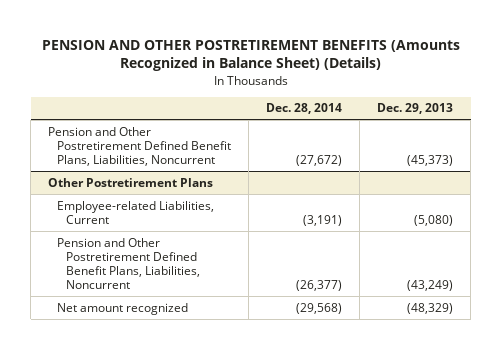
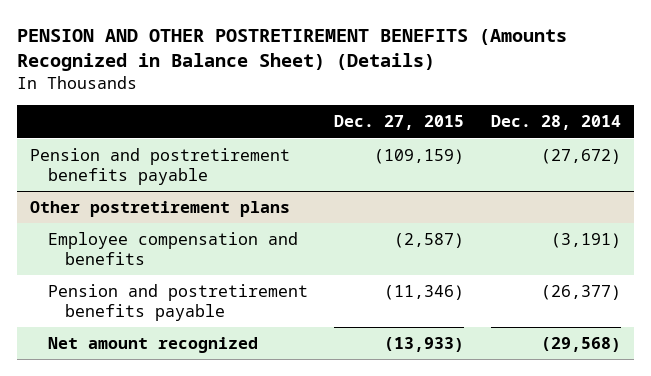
- | Dec. 28, 2014 | Dec. 29, 2013
+ | Dec. 27, 2015 | Dec. 28, 2014
- Pension and Other Postretirement Defined Benefit Plans, Liabilities, Noncurrent | (27,672) | (45,373)
- Other Postretirement Plans
- Employee-related Liabilities, Current | (3,191) | (5,080)
- Pension and Other Postretirement Defined Benefit Plans, Liabilities, Noncurrent | (26,377) | (43,249)
+ Pension and postretirement benefits payable | (109,159) | (27,672)
+ Other postretirement plans
+ Employee compensation and benefits | (2,587) | (3,191)
+ Pension and postretirement benefits payable | (11,346) | (26,377)

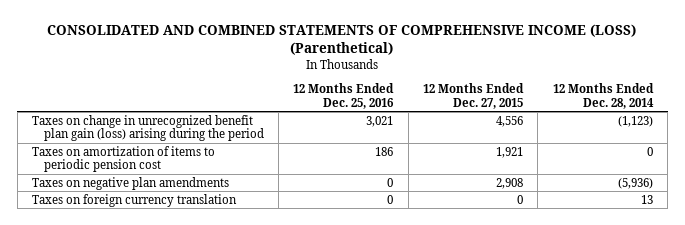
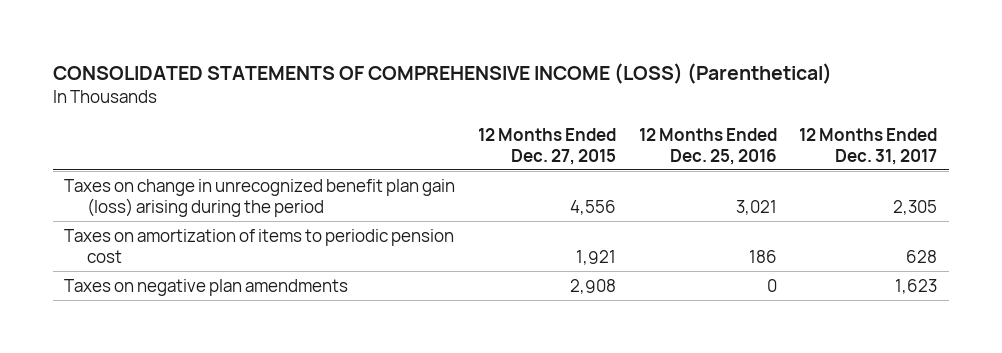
- CONSOLIDATED AND COMBINED STATEMENTS OF COMPREHENSIVE INCOME (LOSS) (Parenthetical)
+ CONSOLIDATED STATEMENTS OF COMPREHENSIVE INCOME (LOSS) (Parenthetical)
- | 12 Months Ended Dec. 25, 2016 | 12 Months Ended Dec. 27, 2015 | 12 Months Ended Dec. 28, 2014
+ | 12 Months Ended Dec. 27, 2015 | 12 Months Ended Dec. 25, 2016 | 12 Months Ended Dec. 31, 2017
- Taxes on foreign currency translation | 0 | 0 | 13

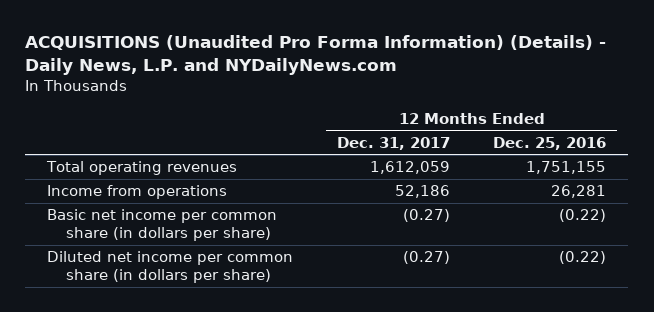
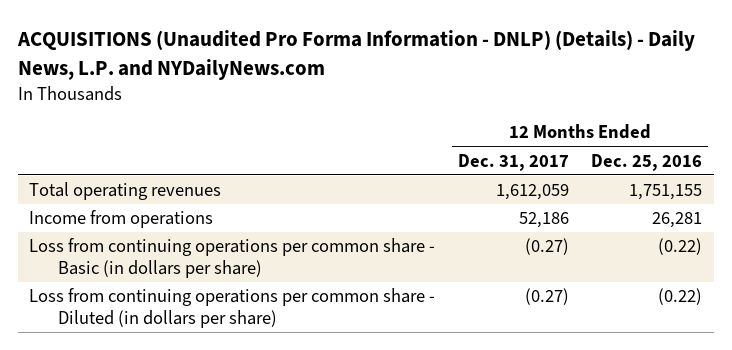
- ACQUISITIONS (Unaudited Pro Forma Information) (Details) - Daily News, L.P. and NYDailyNews.com
+ ACQUISITIONS (Unaudited Pro Forma Information - DNLP) (Details) - Daily News, L.P. and NYDailyNews.com
- Basic net income per common share (in dollars per share) | (0.27) | (0.22)
- Diluted net income per common share (in dollars per share) | (0.27) | (0.22)
+ Loss from continuing operations per common share - Basic (in dollars per share) | (0.27) | (0.22)
+ Loss from continuing operations per common share - Diluted (in dollars per share) | (0.27) | (0.22)

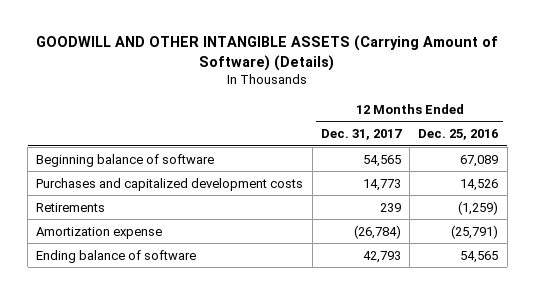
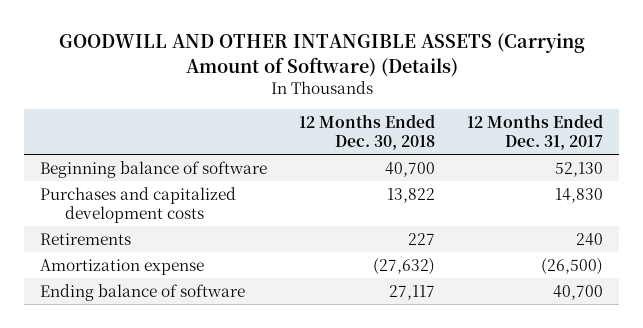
- | 12 Months Ended Dec. 31, 2017 | 12 Months Ended Dec. 25, 2016
+ | 12 Months Ended Dec. 30, 2018 | 12 Months Ended Dec. 31, 2017
- Beginning balance of software | 54,565 | 67,089
- Purchases and capitalized development costs | 14,773 | 14,526
- Retirements | 239 | (1,259)
- Amortization expense | (26,784) | (25,791)
- Ending balance of software | 42,793 | 54,565
+ Beginning balance of software | 40,700 | 52,130
+ Purchases and capitalized development costs | 13,822 | 14,830
+ Retirements | 227 | 240
+ Amortization expense | (27,632) | (26,500)
+ Ending balance of software | 27,117 | 40,700

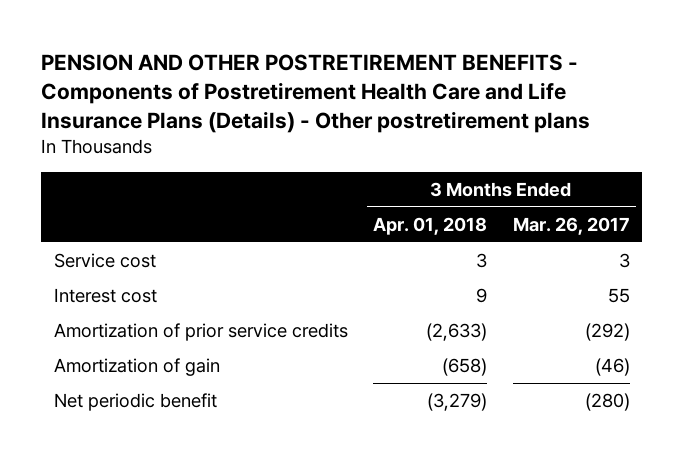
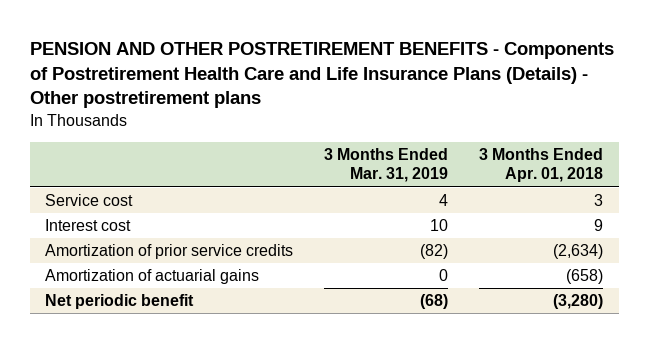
- | 3 Months Ended Apr. 01, 2018 | 3 Months Ended Mar. 26, 2017
+ | 3 Months Ended Mar. 31, 2019 | 3 Months Ended Apr. 01, 2018
- Amortization of prior service credits | (2,633) | (292)
- Amortization of gain | (658) | (46)
- Net periodic benefit | (3,279) | (280)
+ Amortization of prior service credits | (82) | (2,634)
+ Amortization of actuarial gains | 0 | (658)
+ Net periodic benefit | (68) | (3,280)

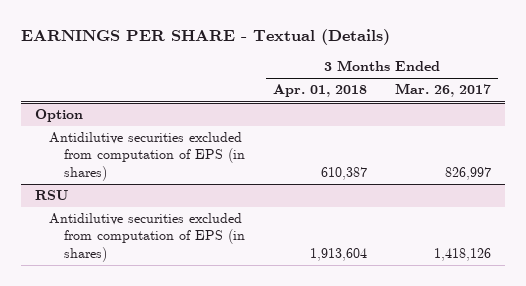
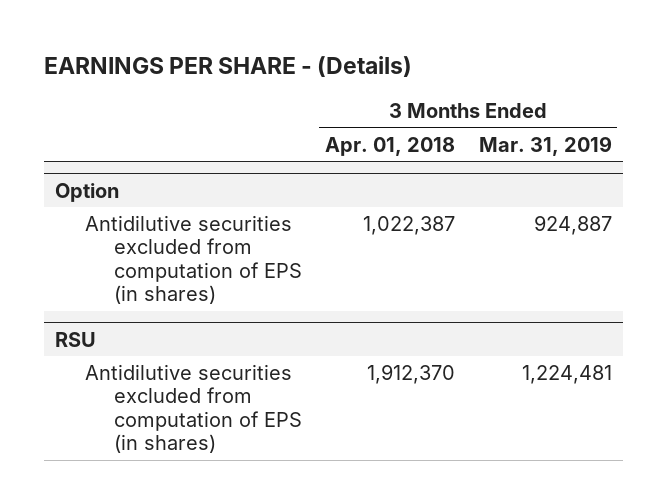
- EARNINGS PER SHARE - Textual (Details)
+ EARNINGS PER SHARE - (Details)
- | 3 Months Ended Apr. 01, 2018 | 3 Months Ended Mar. 26, 2017
+ | 3 Months Ended Apr. 01, 2018 | 3 Months Ended Mar. 31, 2019
@ Option
- Antidilutive securities excluded from computation of EPS (in shares) | 610,387 | 826,997
+ Antidilutive securities excluded from computation of EPS (in shares) | 1,022,387 | 924,887
@ RSU
- Antidilutive securities excluded from computation of EPS (in shares) | 1,913,604 | 1,418,126
+ Antidilutive securities excluded from computation of EPS (in shares) | 1,912,370 | 1,224,481

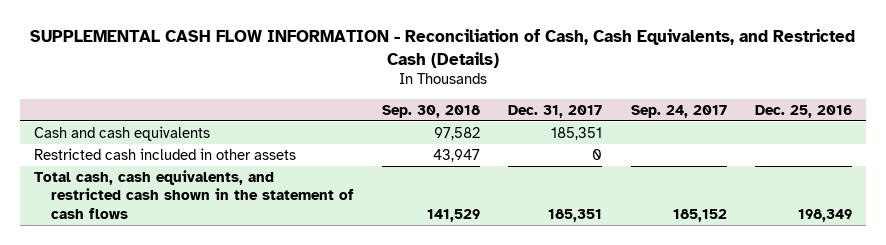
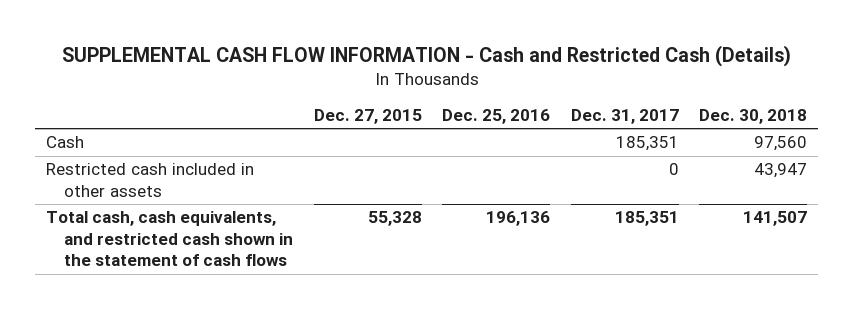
- SUPPLEMENTAL CASH FLOW INFORMATION - Reconciliation of Cash, Cash Equivalents, and Restricted Cash (Details)
+ SUPPLEMENTAL CASH FLOW INFORMATION - Cash and Restricted Cash (Details)
- | Sep. 30, 2018 | Dec. 31, 2017 | Sep. 24, 2017 | Dec. 25, 2016
+ | Dec. 27, 2015 | Dec. 25, 2016 | Dec. 31, 2017 | Dec. 30, 2018
- Cash and cash equivalents | 97,582 | 185,351 | |
+ Cash | | | 185,351 | 97,560
- Total cash, cash equivalents, and restricted cash shown in the statement of cash flows | 141,529 | 185,351 | 185,152 | 198,349
+ Total cash, cash equivalents, and restricted cash shown in the statement of cash flows | 55,328 | 196,136 | 185,351 | 141,507

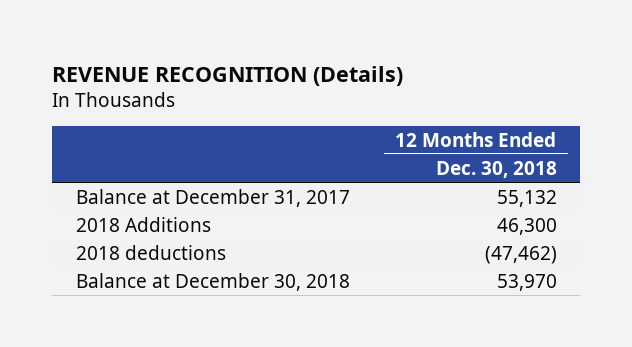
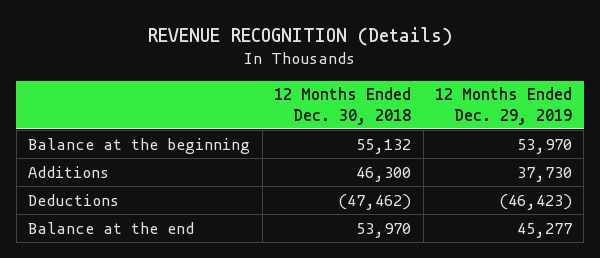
- | 12 Months Ended Dec. 30, 2018
+ | 12 Months Ended Dec. 30, 2018 | 12 Months Ended Dec. 29, 2019
- Balance at December 31, 2017 | 55,132
- 2018 Additions | 46,300
- 2018 deductions | (47,462)
- Balance at December 30, 2018 | 53,970
+ Balance at the beginning | 55,132 | 53,970
+ Additions | 46,300 | 37,730
+ Deductions | (47,462) | (46,423)
+ Balance at the end | 53,970 | 45,277

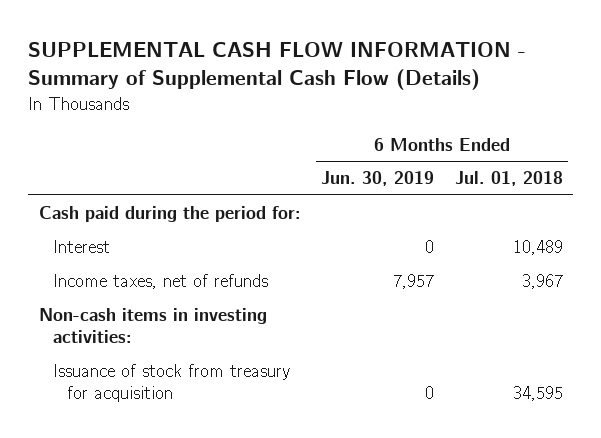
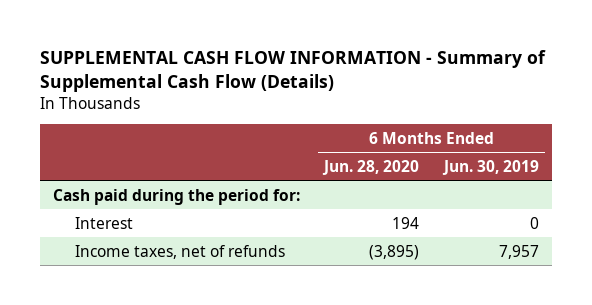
- | 6 Months Ended Jun. 30, 2019 | 6 Months Ended Jul. 01, 2018
+ | 6 Months Ended Jun. 28, 2020 | 6 Months Ended Jun. 30, 2019
- Non-cash items in investing activities:
- Issuance of stock from treasury for acquisition | 0 | 34,595

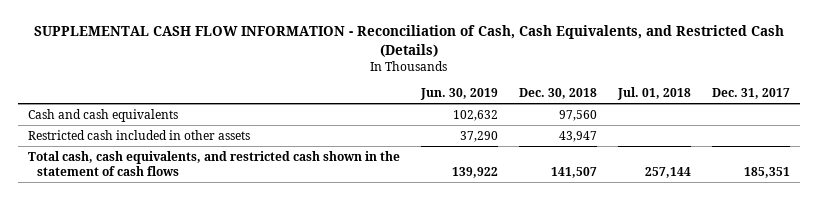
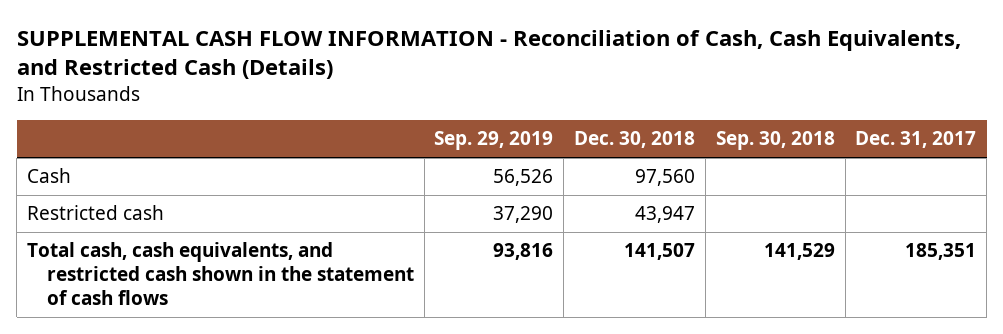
- | Jun. 30, 2019 | Dec. 30, 2018 | Jul. 01, 2018 | Dec. 31, 2017
+ | Sep. 29, 2019 | Dec. 30, 2018 | Sep. 30, 2018 | Dec. 31, 2017
- Cash and cash equivalents | 102,632 | 97,560 | |
- Restricted cash included in other assets | 37,290 | 43,947 | |
+ Cash | 56,526 | 97,560 | |
+ Restricted cash | 37,290 | 43,947 | |

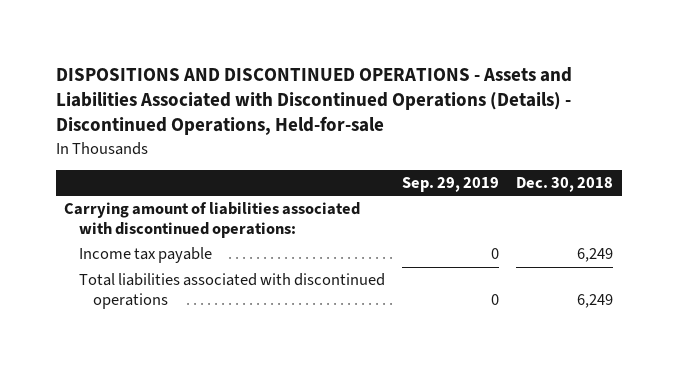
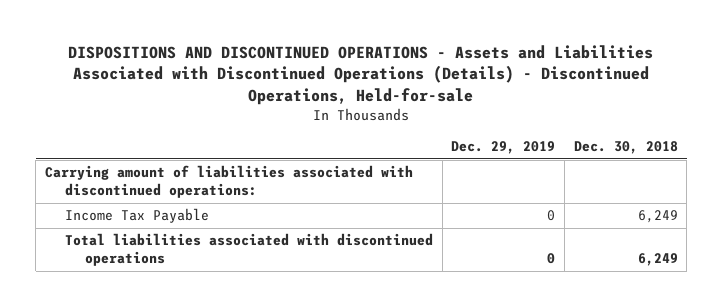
- | Sep. 29, 2019 | Dec. 30, 2018
+ | Dec. 29, 2019 | Dec. 30, 2018
- Income tax payable | 0 | 6,249
+ Income Tax Payable | 0 | 6,249

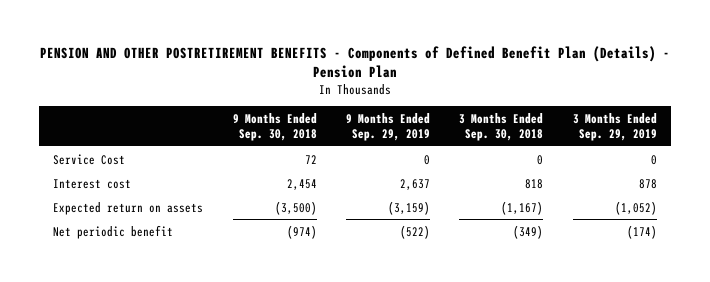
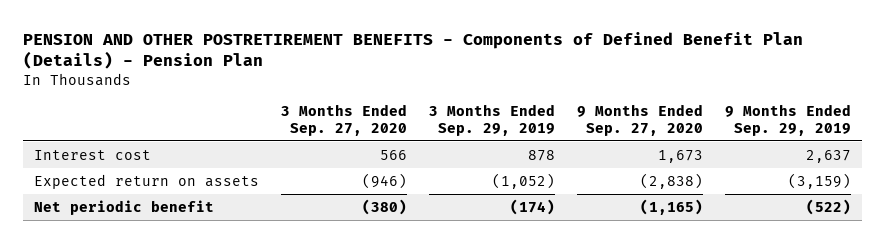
- | 9 Months Ended Sep. 30, 2018 | 9 Months Ended Sep. 29, 2019 | 3 Months Ended Sep. 30, 2018 | 3 Months Ended Sep. 29, 2019
+ | 3 Months Ended Sep. 27, 2020 | 3 Months Ended Sep. 29, 2019 | 9 Months Ended Sep. 27, 2020 | 9 Months Ended Sep. 29, 2019
- Service Cost | 72 | 0 | 0 | 0

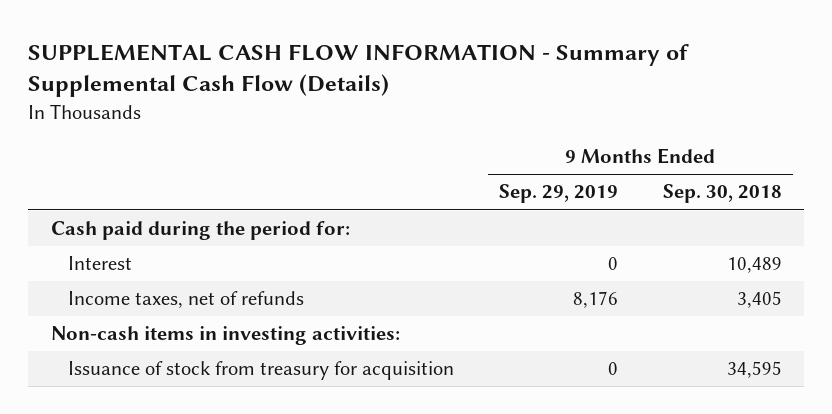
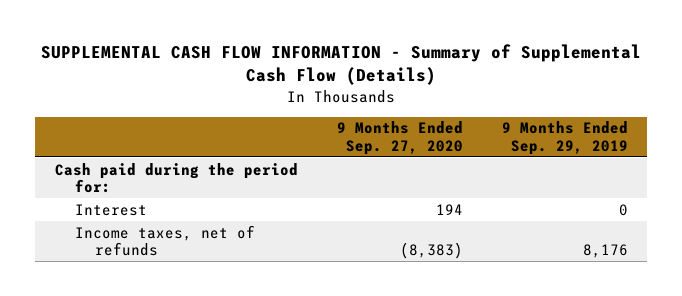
- | 9 Months Ended Sep. 29, 2019 | 9 Months Ended Sep. 30, 2018
+ | 9 Months Ended Sep. 27, 2020 | 9 Months Ended Sep. 29, 2019
- Non-cash items in investing activities:
- Issuance of stock from treasury for acquisition | 0 | 34,595

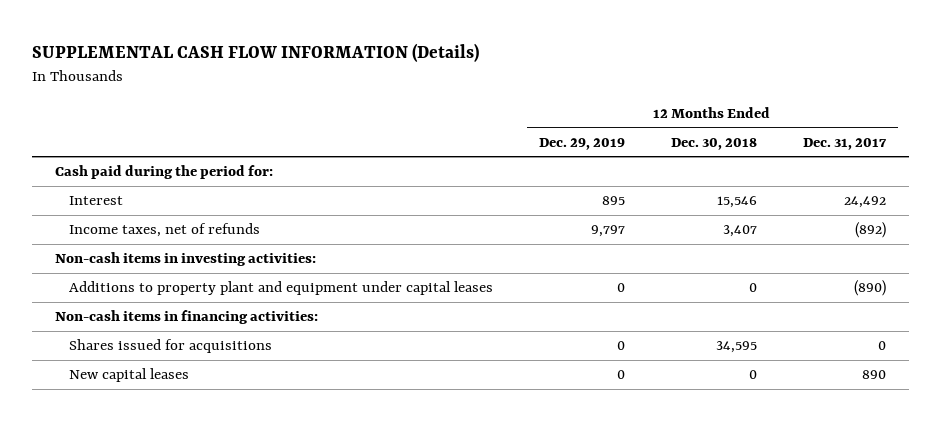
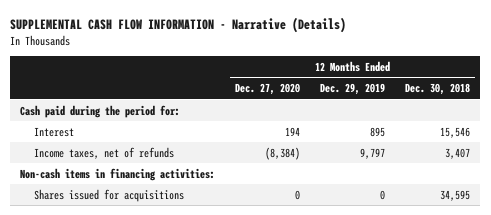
- SUPPLEMENTAL CASH FLOW INFORMATION (Details)
+ SUPPLEMENTAL CASH FLOW INFORMATION - Narrative (Details)
- | 12 Months Ended Dec. 29, 2019 | 12 Months Ended Dec. 30, 2018 | 12 Months Ended Dec. 31, 2017
+ | 12 Months Ended Dec. 27, 2020 | 12 Months Ended Dec. 29, 2019 | 12 Months Ended Dec. 30, 2018
- Non-cash items in investing activities:
- Additions to property plant and equipment under capital leases | 0 | 0 | (890)
- New capital leases | 0 | 0 | 890

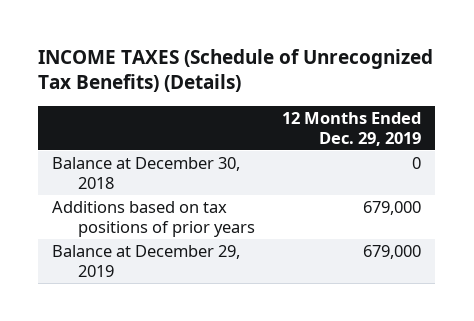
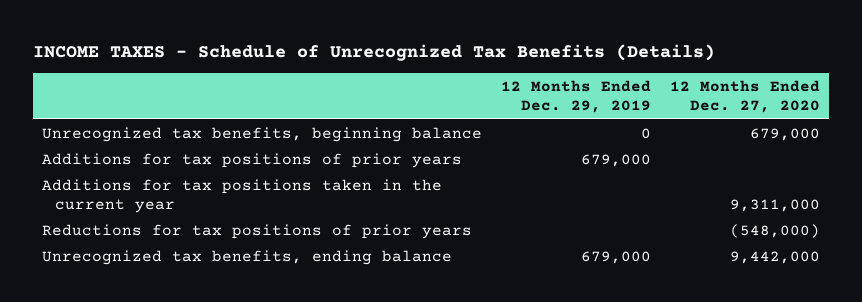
- INCOME TAXES (Schedule of Unrecognized Tax Benefits) (Details)
+ INCOME TAXES - Schedule of Unrecognized Tax Benefits (Details)
- | 12 Months Ended Dec. 29, 2019
+ | 12 Months Ended Dec. 29, 2019 | 12 Months Ended Dec. 27, 2020
- Balance at December 30, 2018 | 0
- Additions based on tax positions of prior years | 679,000
- Balance at December 29, 2019 | 679,000
+ Unrecognized tax benefits, beginning balance | 0 | 679,000
+ Additions for tax positions of prior years | 679,000 |
+ Additions for tax positions taken in the current year | | 9,311,000
+ Reductions for tax positions of prior years | | (548,000)
+ Unrecognized tax benefits, ending balance | 679,000 | 9,442,000

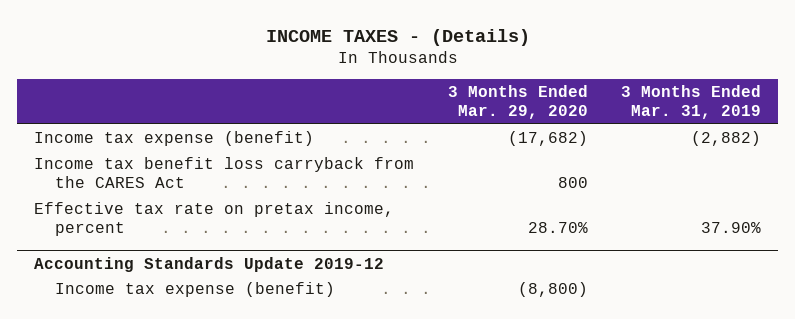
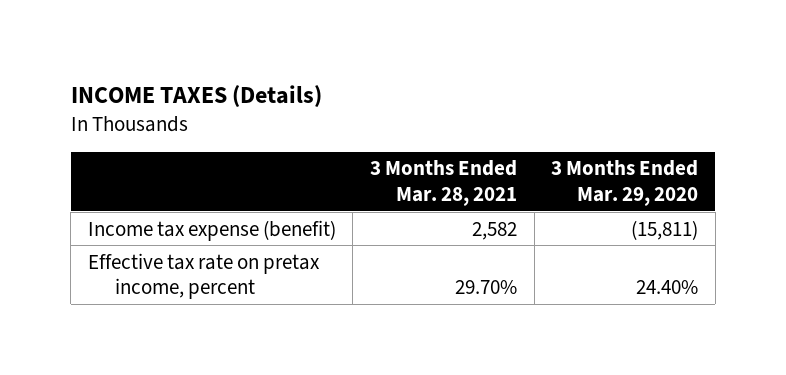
- INCOME TAXES - (Details)
+ INCOME TAXES (Details)
- | 3 Months Ended Mar. 29, 2020 | 3 Months Ended Mar. 31, 2019
+ | 3 Months Ended Mar. 28, 2021 | 3 Months Ended Mar. 29, 2020
- Income tax expense (benefit) | (17,682) | (2,882)
- Income tax benefit loss carryback from the CARES Act | 800 |
- Effective tax rate on pretax income, percent | 28.70% | 37.90%
- Accounting Standards Update 2019-12
- Income tax expense (benefit) | (8,800) |
+ Income tax expense (benefit) | 2,582 | (15,811)
+ Effective tax rate on pretax income, percent | 29.70% | 24.40%

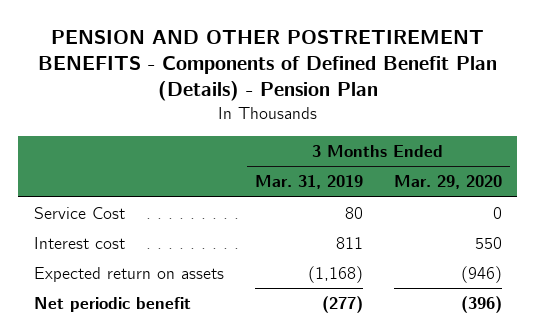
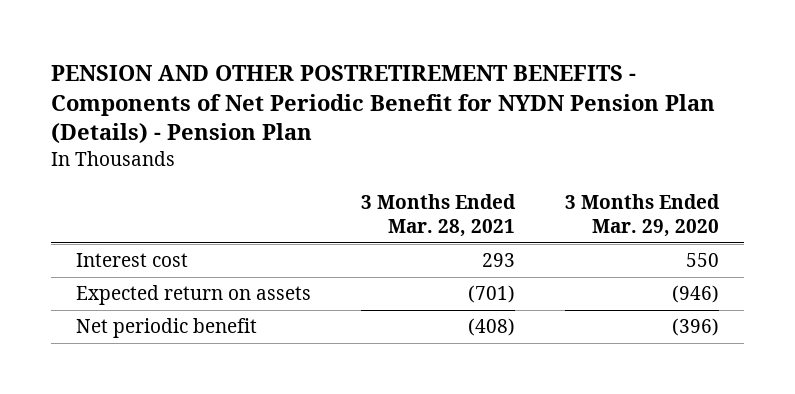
- PENSION AND OTHER POSTRETIREMENT BENEFITS - Components of Defined Benefit Plan (Details) - Pension Plan
+ PENSION AND OTHER POSTRETIREMENT BENEFITS - Components of Net Periodic Benefit for NYDN Pension Plan (Details) - Pension Plan
- | 3 Months Ended Mar. 31, 2019 | 3 Months Ended Mar. 29, 2020
+ | 3 Months Ended Mar. 28, 2021 | 3 Months Ended Mar. 29, 2020
- Service Cost | 80 | 0

